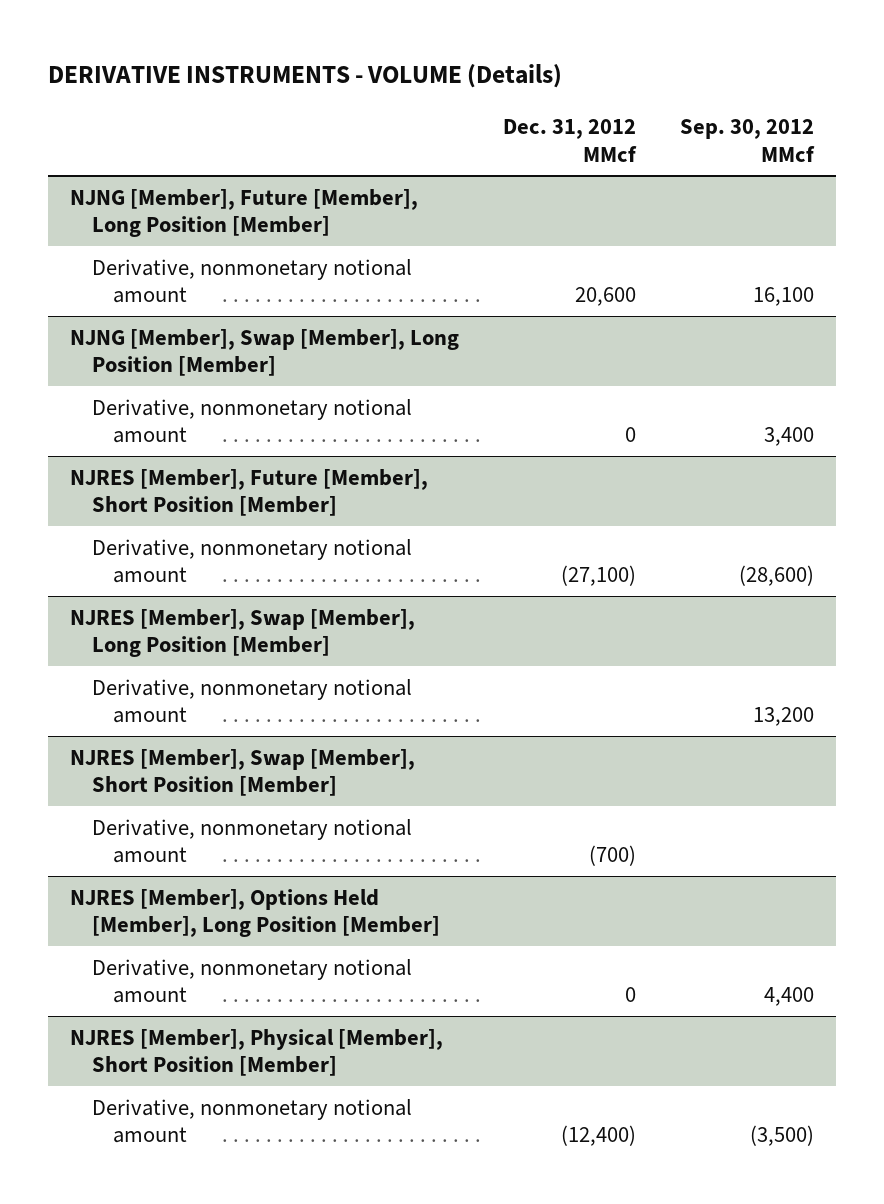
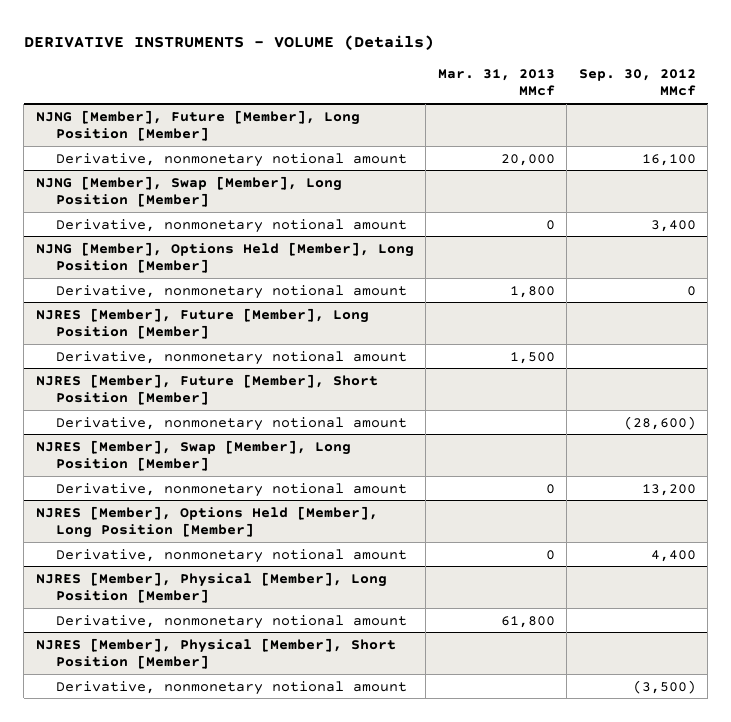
- | Dec. 31, 2012 MMcf | Sep. 30, 2012 MMcf
+ | Mar. 31, 2013 MMcf | Sep. 30, 2012 MMcf
+ NJNG [Member], Options Held [Member], Long Position [Member]
+ Derivative, nonmonetary notional amount | 1,800 | 0
+ NJRES [Member], Future [Member], Long Position [Member]
+ Derivative, nonmonetary notional amount | 1,500 |
- NJRES [Member], Swap [Member], Short Position [Member]
- Derivative, nonmonetary notional amount | (700) |
+ NJRES [Member], Physical [Member], Long Position [Member]
+ Derivative, nonmonetary notional amount | 61,800 |

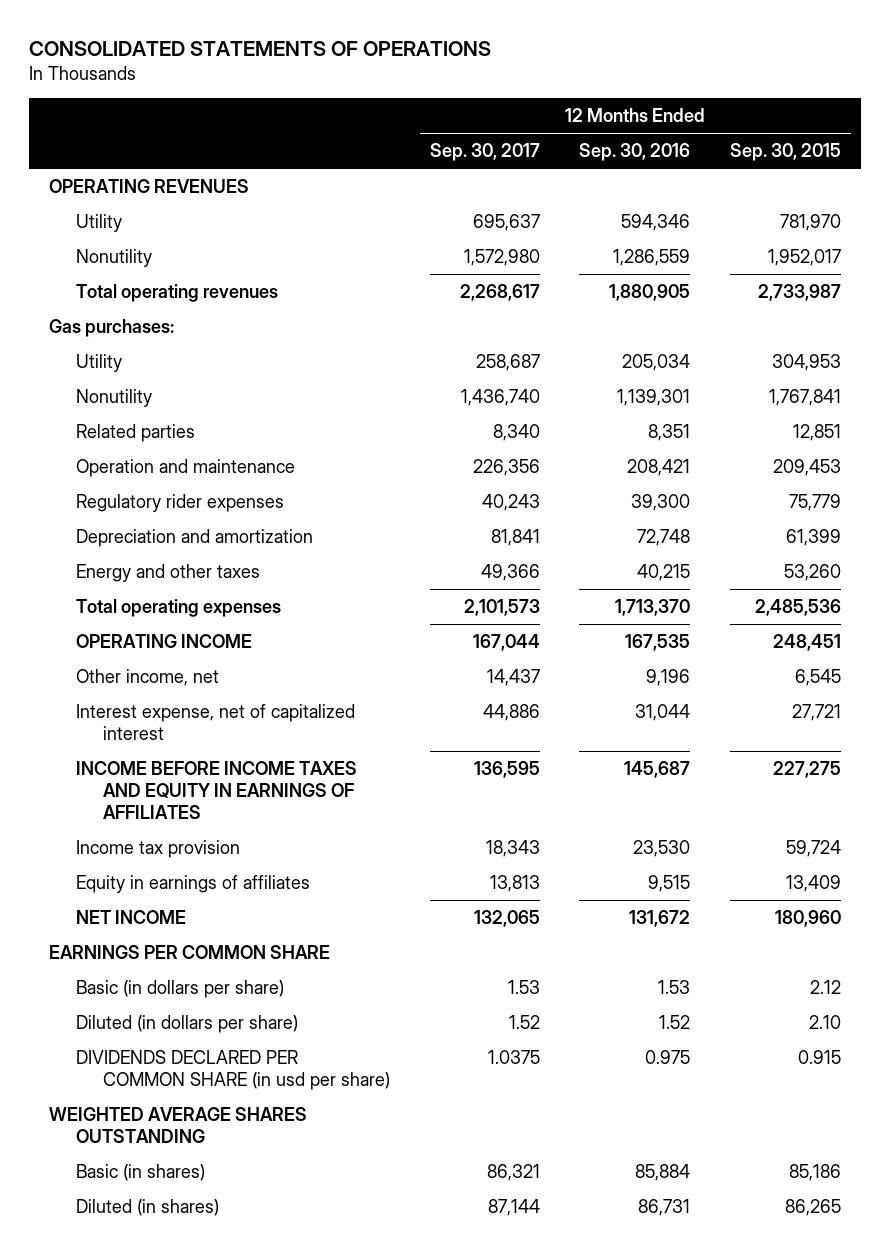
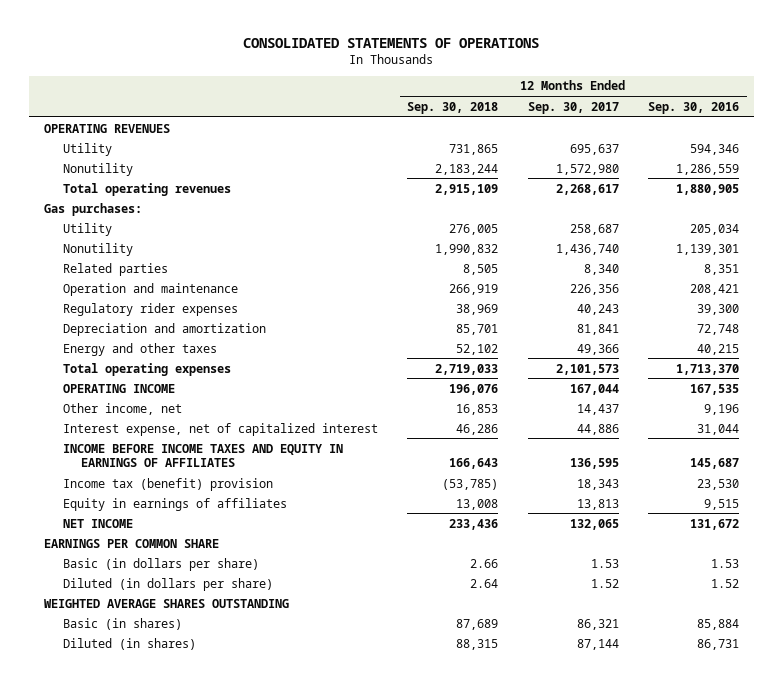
- | 12 Months Ended Sep. 30, 2017 | 12 Months Ended Sep. 30, 2016 | 12 Months Ended Sep. 30, 2015
+ | 12 Months Ended Sep. 30, 2018 | 12 Months Ended Sep. 30, 2017 | 12 Months Ended Sep. 30, 2016
- Income tax provision | 18,343 | 23,530 | 59,724
+ Income tax (benefit) provision | (53,785) | 18,343 | 23,530
- DIVIDENDS DECLARED PER COMMON SHARE (in usd per share) | 1.0375 | 0.975 | 0.915

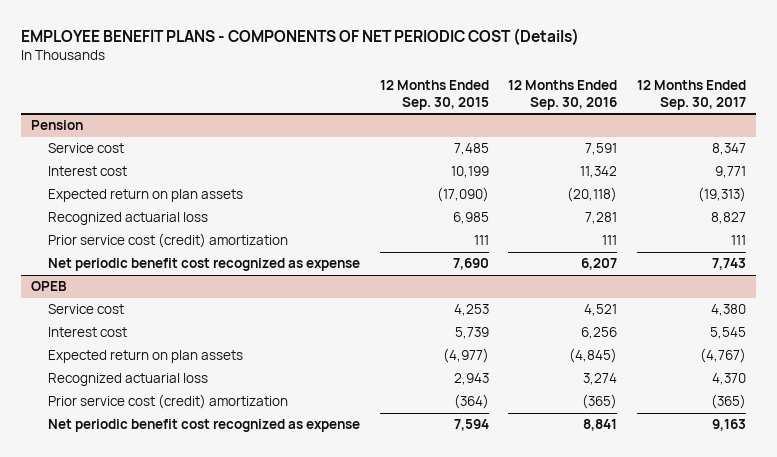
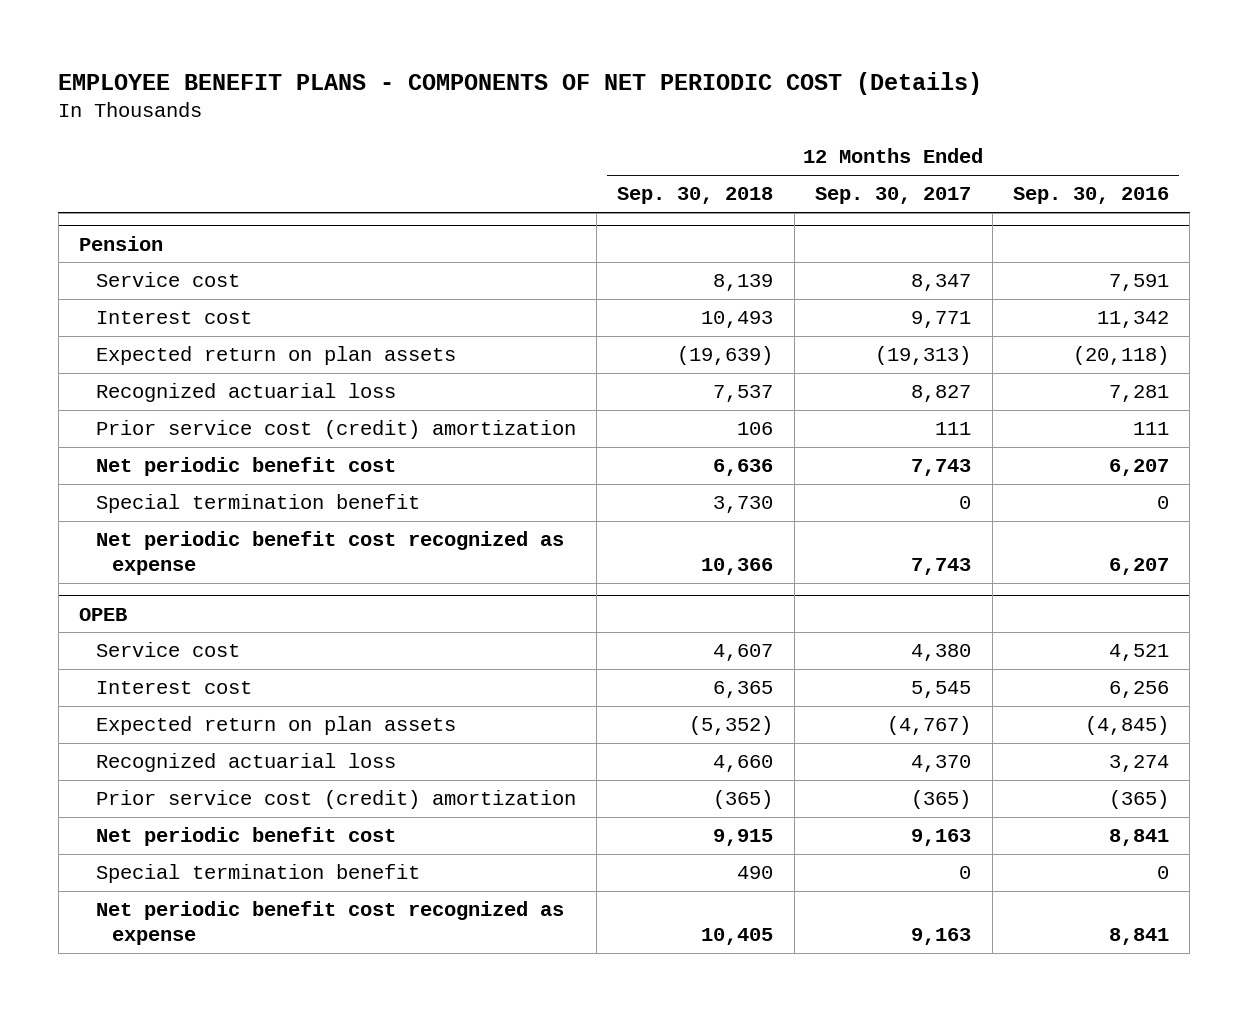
- | 12 Months Ended Sep. 30, 2015 | 12 Months Ended Sep. 30, 2016 | 12 Months Ended Sep. 30, 2017
+ | 12 Months Ended Sep. 30, 2018 | 12 Months Ended Sep. 30, 2017 | 12 Months Ended Sep. 30, 2016
@ Pension
+ Net periodic benefit cost | 6,636 | 7,743 | 6,207
+ Special termination benefit | 3,730 | 0 | 0
@ OPEB
+ Net periodic benefit cost | 9,915 | 9,163 | 8,841
+ Special termination benefit | 490 | 0 | 0

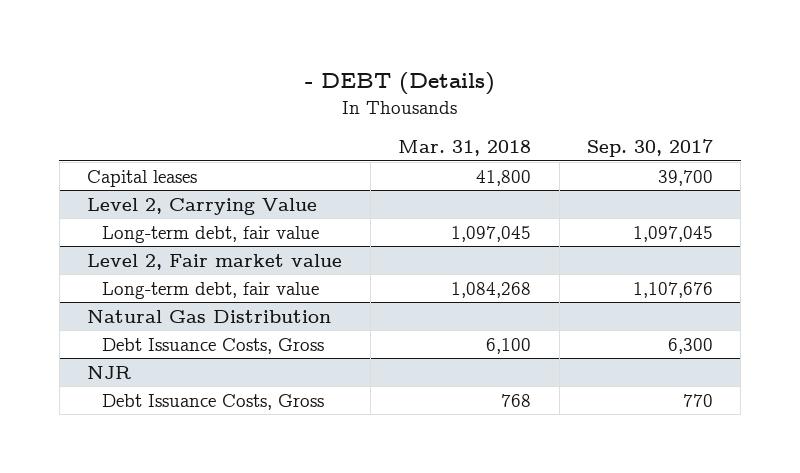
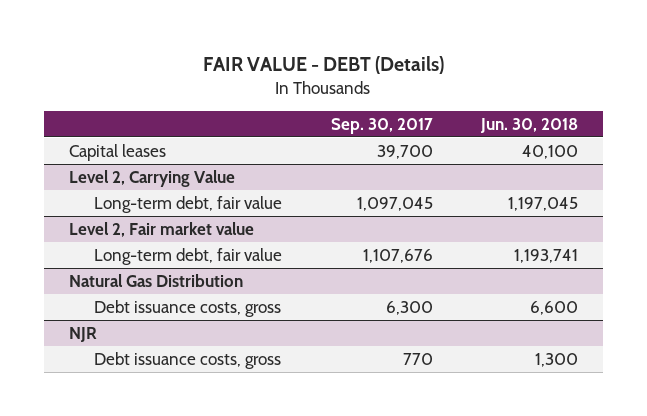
- - DEBT (Details)
+ FAIR VALUE - DEBT (Details)
- | Mar. 31, 2018 | Sep. 30, 2017
+ | Sep. 30, 2017 | Jun. 30, 2018
@ Natural Gas Distribution
- Debt Issuance Costs, Gross | 6,100 | 6,300
+ Debt issuance costs, gross | 6,300 | 6,600
@ NJR
- Debt Issuance Costs, Gross | 768 | 770
+ Debt issuance costs, gross | 770 | 1,300

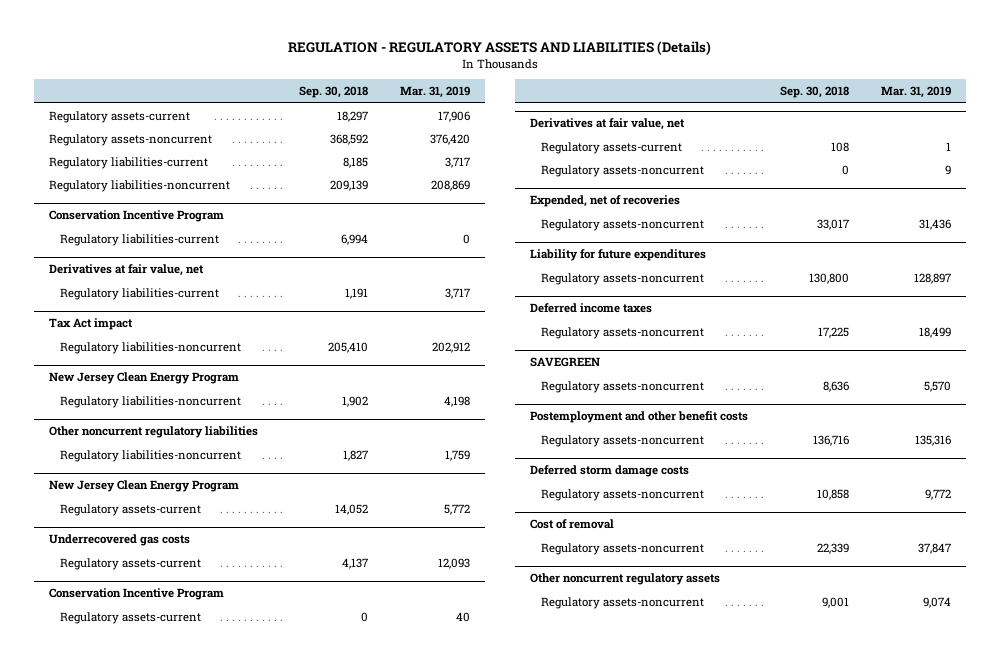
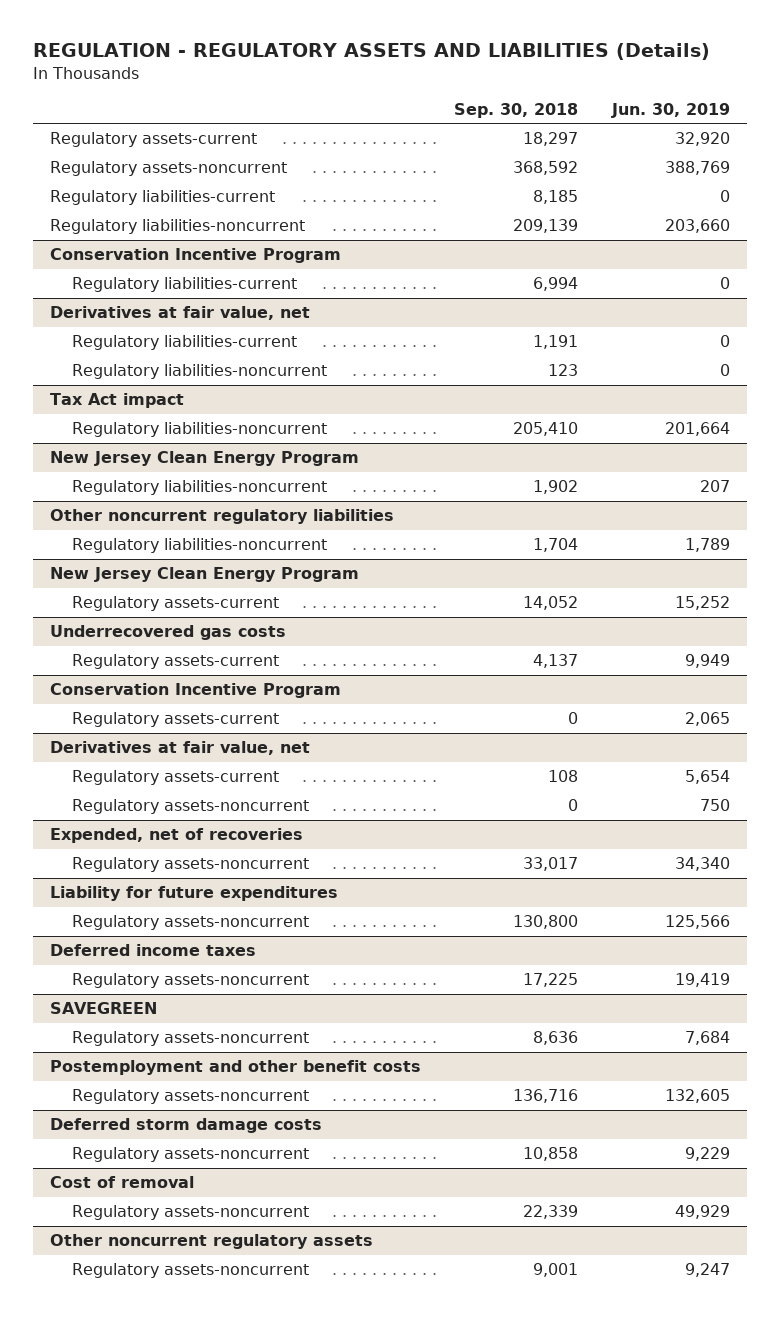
- | Sep. 30, 2018 | Mar. 31, 2019
+ | Sep. 30, 2018 | Jun. 30, 2019
@ Derivatives at fair value, net
+ Regulatory liabilities-noncurrent | 123 | 0
@ Other noncurrent regulatory liabilities
- Regulatory liabilities-noncurrent | 1,827 | 1,759
+ Regulatory liabilities-noncurrent | 1,704 | 1,789

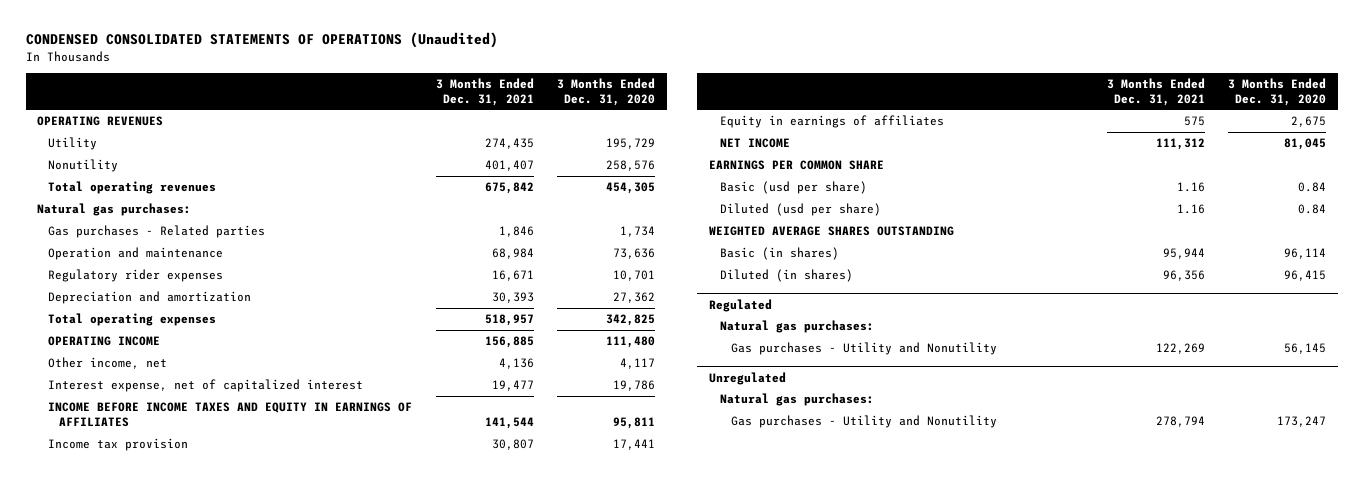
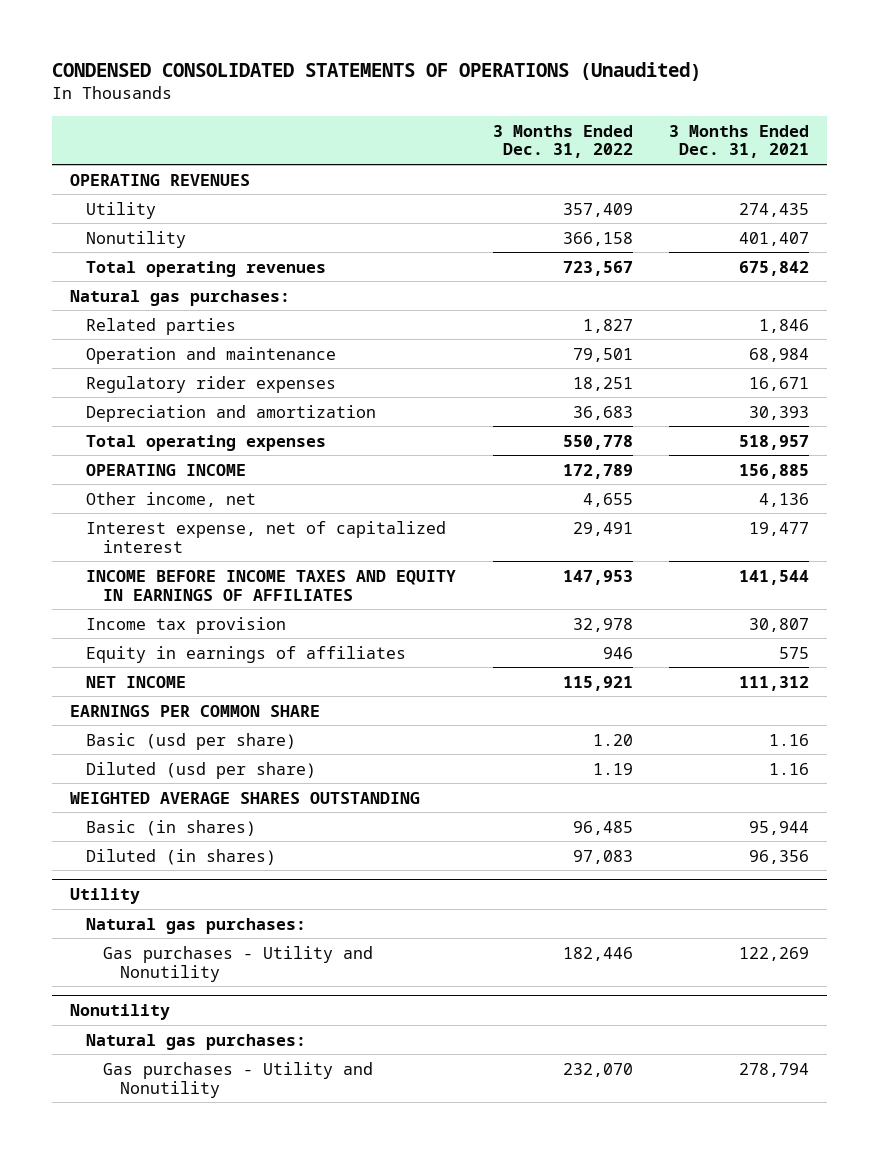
- | 3 Months Ended Dec. 31, 2021 | 3 Months Ended Dec. 31, 2020
+ | 3 Months Ended Dec. 31, 2022 | 3 Months Ended Dec. 31, 2021
- Gas purchases - Related parties | 1,846 | 1,734
+ Related parties | 1,827 | 1,846
- Regulated
+ Utility
- Unregulated
+ Nonutility

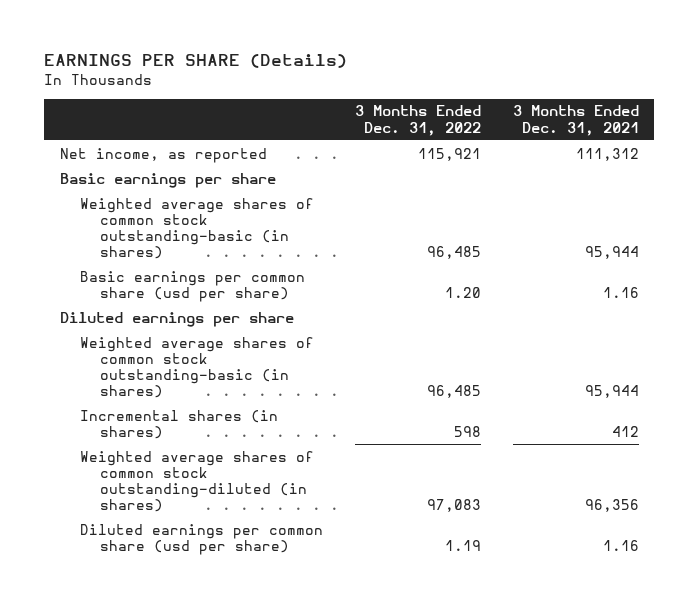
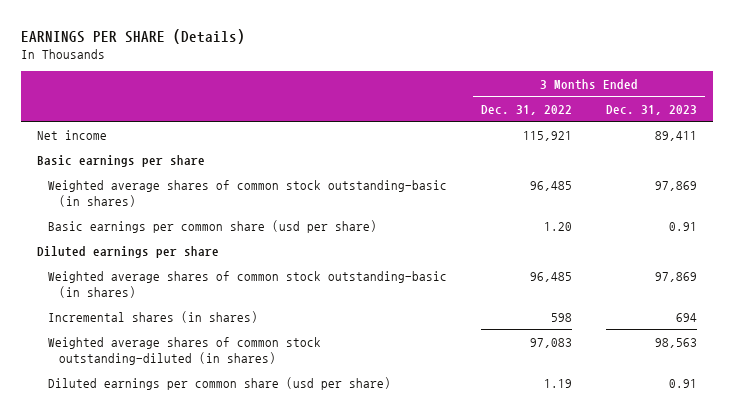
- | 3 Months Ended Dec. 31, 2022 | 3 Months Ended Dec. 31, 2021
+ | 3 Months Ended Dec. 31, 2022 | 3 Months Ended Dec. 31, 2023
- Net income, as reported | 115,921 | 111,312
+ Net income | 115,921 | 89,411

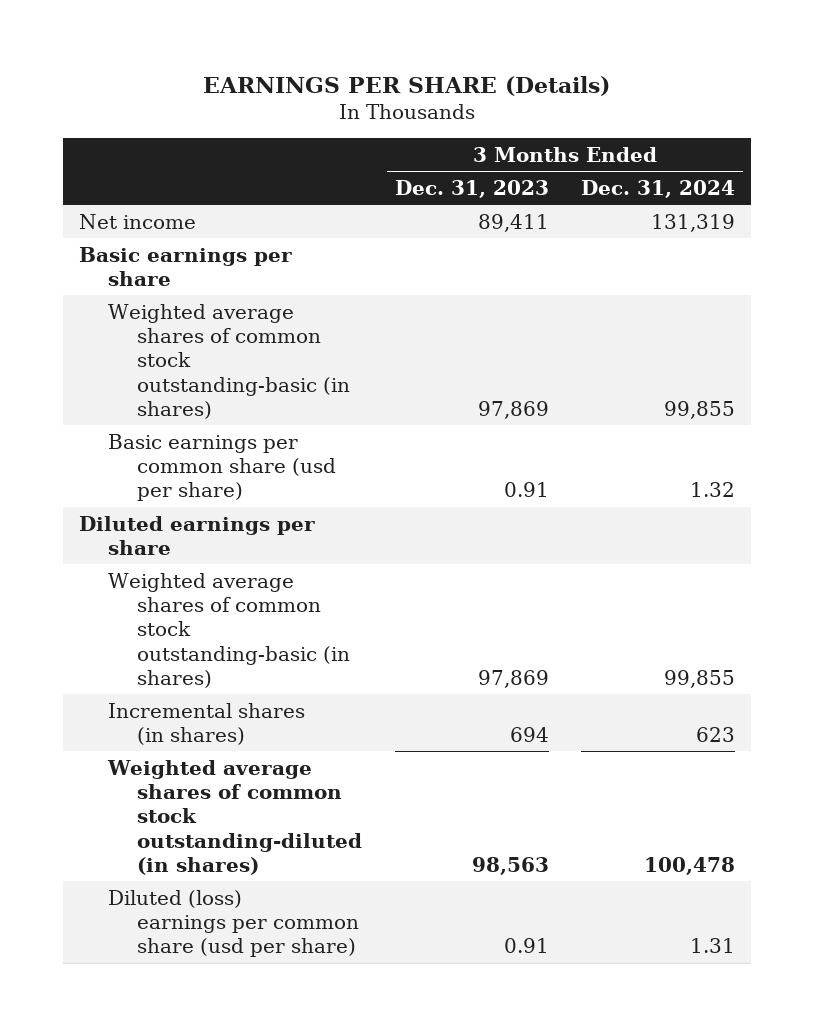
- | 3 Months Ended Dec. 31, 2022 | 3 Months Ended Dec. 31, 2023
+ | 3 Months Ended Dec. 31, 2023 | 3 Months Ended Dec. 31, 2024
- Diluted earnings per common share (usd per share) | 1.19 | 0.91
+ Diluted (loss) earnings per common share (usd per share) | 0.91 | 1.31

